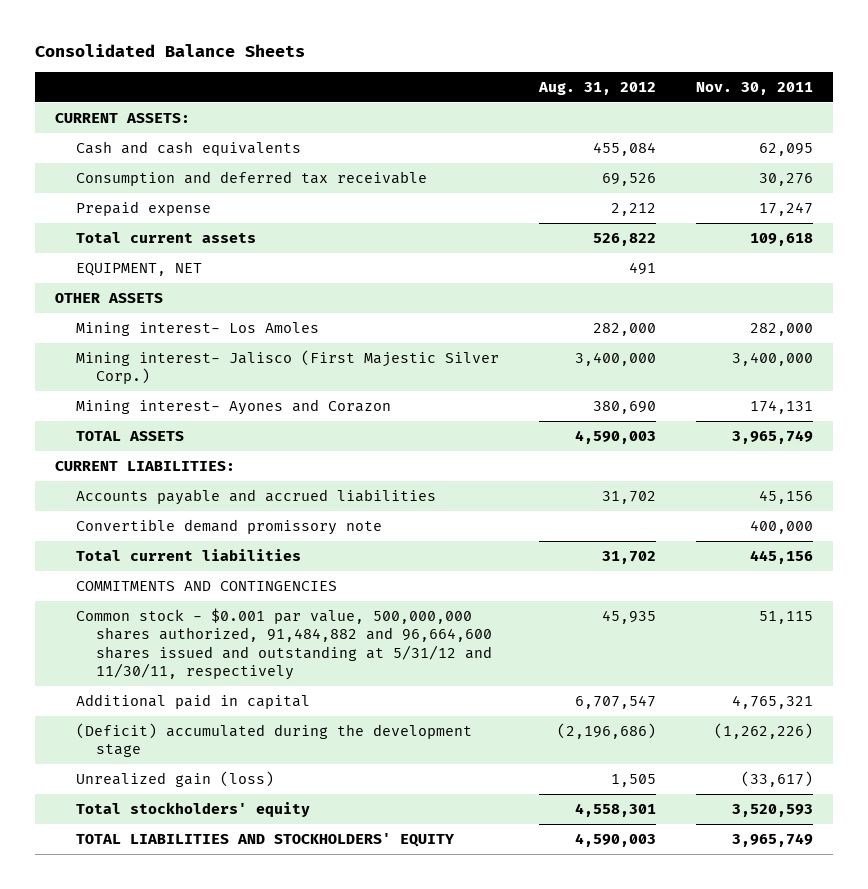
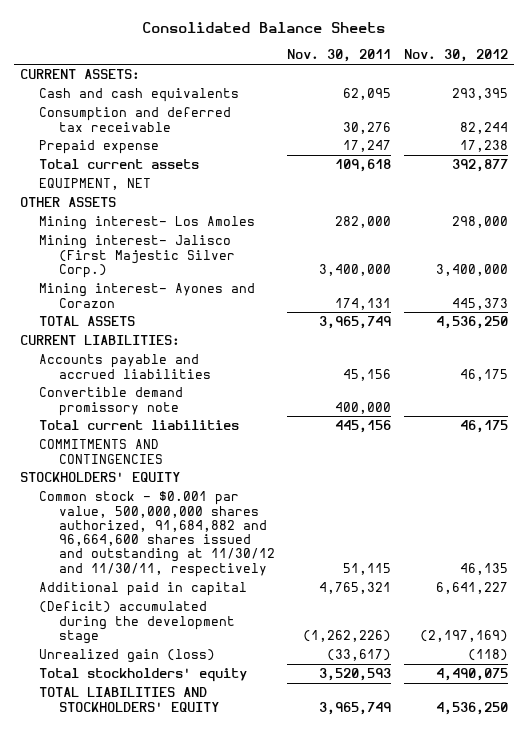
- | Aug. 31, 2012 | Nov. 30, 2011
+ | Nov. 30, 2011 | Nov. 30, 2012
- Common stock - $0.001 par value, 500,000,000 shares authorized, 91,484,882 and 96,664,600 shares issued and outstanding at 5/31/12 and 11/30/11, respectively | 45,935 | 51,115
+ STOCKHOLDERS' EQUITY
+ Common stock - $0.001 par value, 500,000,000 shares authorized, 91,684,882 and 96,664,600 shares issued and outstanding at 11/30/12 and 11/30/11, respectively | 51,115 | 46,135

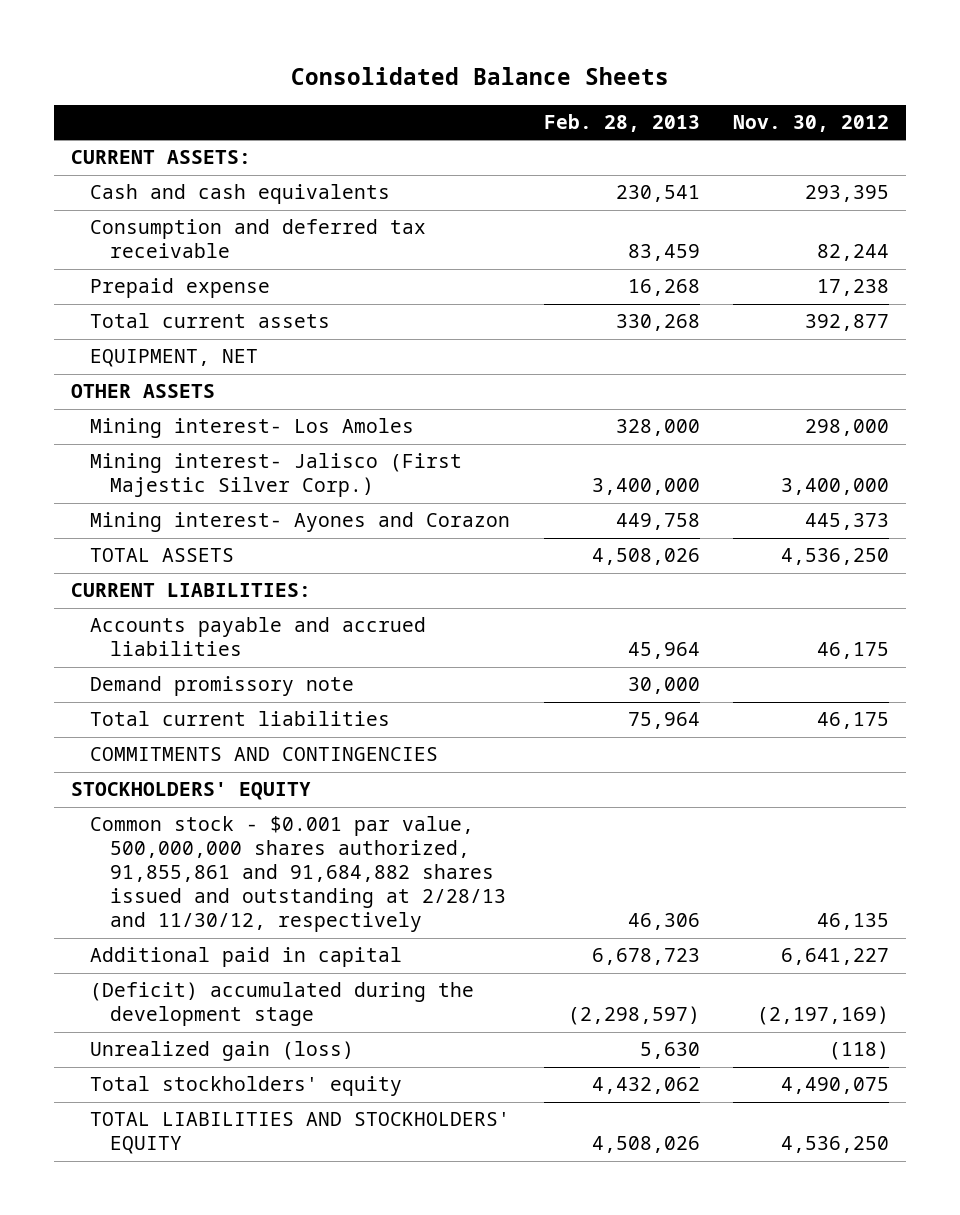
- | Nov. 30, 2011 | Nov. 30, 2012
+ | Feb. 28, 2013 | Nov. 30, 2012
- Convertible demand promissory note | 400,000 |
+ Demand promissory note | 30,000 |
- Common stock - $0.001 par value, 500,000,000 shares authorized, 91,684,882 and 96,664,600 shares issued and outstanding at 11/30/12 and 11/30/11, respectively | 51,115 | 46,135
+ Common stock - $0.001 par value, 500,000,000 shares authorized, 91,855,861 and 91,684,882 shares issued and outstanding at 2/28/13 and 11/30/12, respectively | 46,306 | 46,135

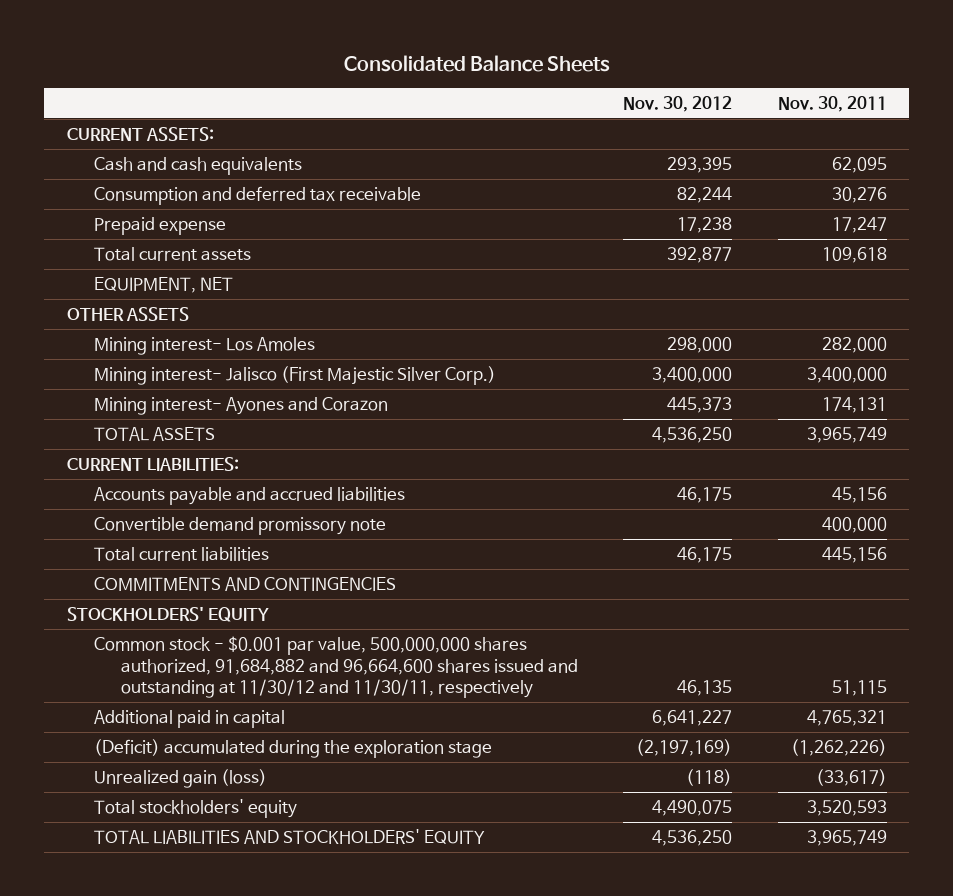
- | Feb. 28, 2013 | Nov. 30, 2012
+ | Nov. 30, 2012 | Nov. 30, 2011
- Demand promissory note | 30,000 |
+ Convertible demand promissory note | | 400,000
- Common stock - $0.001 par value, 500,000,000 shares authorized, 91,855,861 and 91,684,882 shares issued and outstanding at 2/28/13 and 11/30/12, respectively | 46,306 | 46,135
+ Common stock - $0.001 par value, 500,000,000 shares authorized, 91,684,882 and 96,664,600 shares issued and outstanding at 11/30/12 and 11/30/11, respectively | 46,135 | 51,115
- (Deficit) accumulated during the development stage | (2,298,597) | (2,197,169)
+ (Deficit) accumulated during the exploration stage | (2,197,169) | (1,262,226)

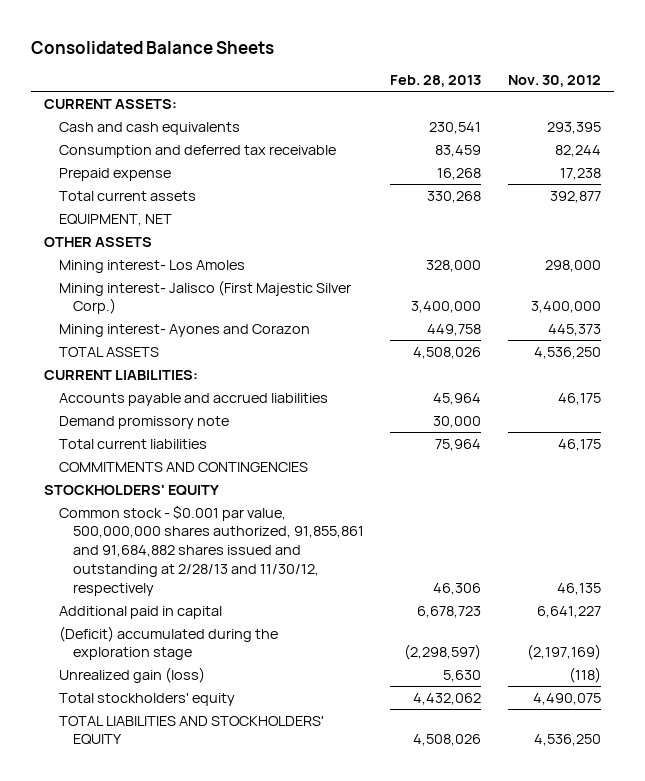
- | Nov. 30, 2012 | Nov. 30, 2011
+ | Feb. 28, 2013 | Nov. 30, 2012
- Convertible demand promissory note | | 400,000
+ Demand promissory note | 30,000 |
- Common stock - $0.001 par value, 500,000,000 shares authorized, 91,684,882 and 96,664,600 shares issued and outstanding at 11/30/12 and 11/30/11, respectively | 46,135 | 51,115
+ Common stock - $0.001 par value, 500,000,000 shares authorized, 91,855,861 and 91,684,882 shares issued and outstanding at 2/28/13 and 11/30/12, respectively | 46,306 | 46,135

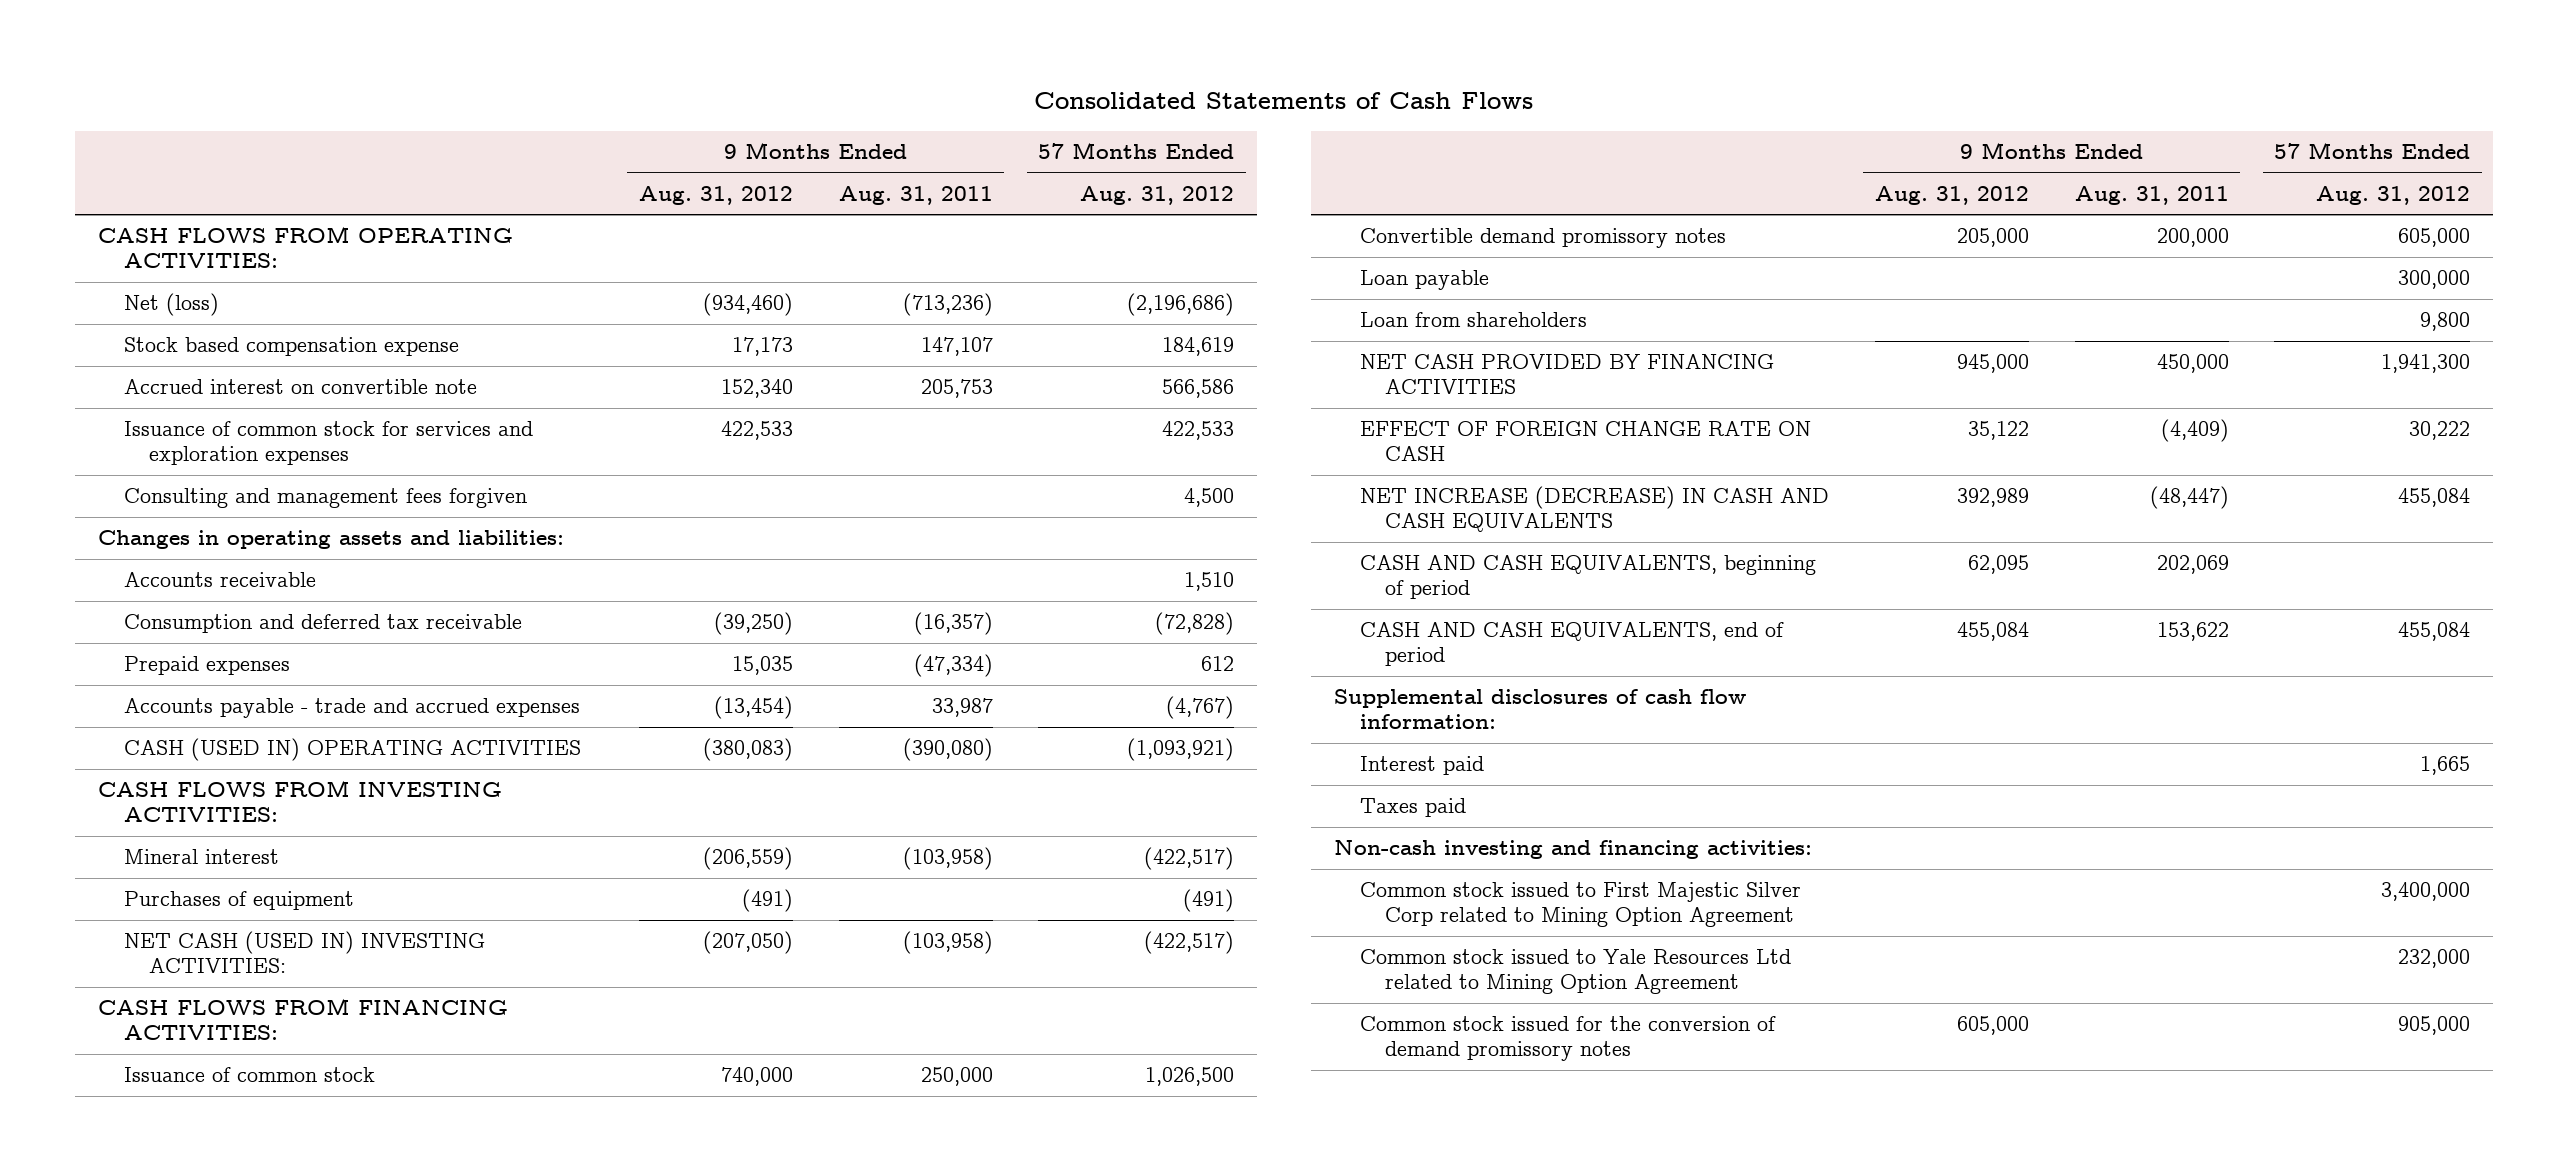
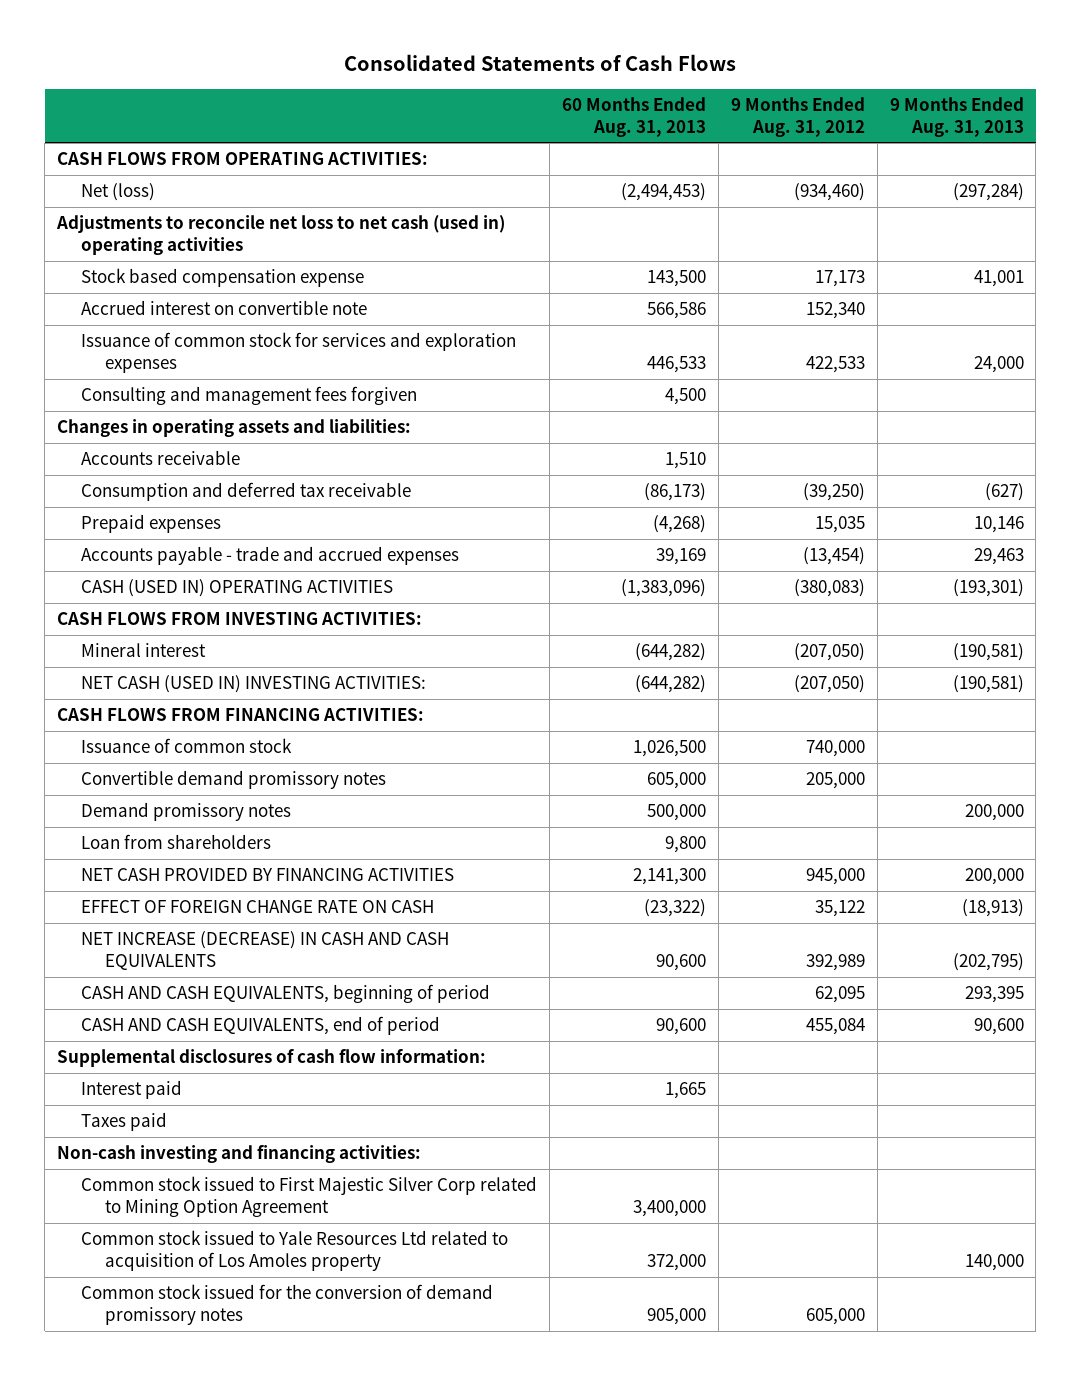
- | 9 Months Ended Aug. 31, 2012 | 9 Months Ended Aug. 31, 2011 | 57 Months Ended Aug. 31, 2012
+ | 60 Months Ended Aug. 31, 2013 | 9 Months Ended Aug. 31, 2012 | 9 Months Ended Aug. 31, 2013
+ Adjustments to reconcile net loss to net cash (used in) operating activities
- Mineral interest | (206,559) | (103,958) | (422,517)
- Purchases of equipment | (491) | | (491)
+ Mineral interest | (644,282) | (207,050) | (190,581)
- Loan payable | | | 300,000
+ Demand promissory notes | 500,000 | | 200,000
- Common stock issued to Yale Resources Ltd related to Mining Option Agreement | | | 232,000
+ Common stock issued to Yale Resources Ltd related to acquisition of Los Amoles property | 372,000 | | 140,000

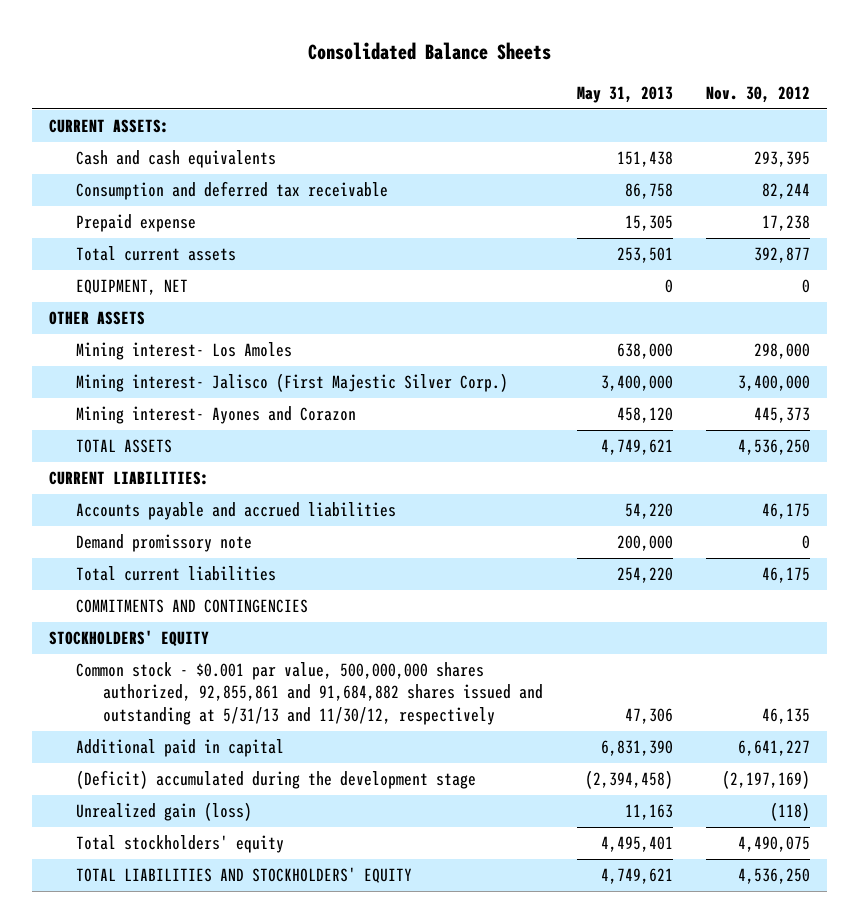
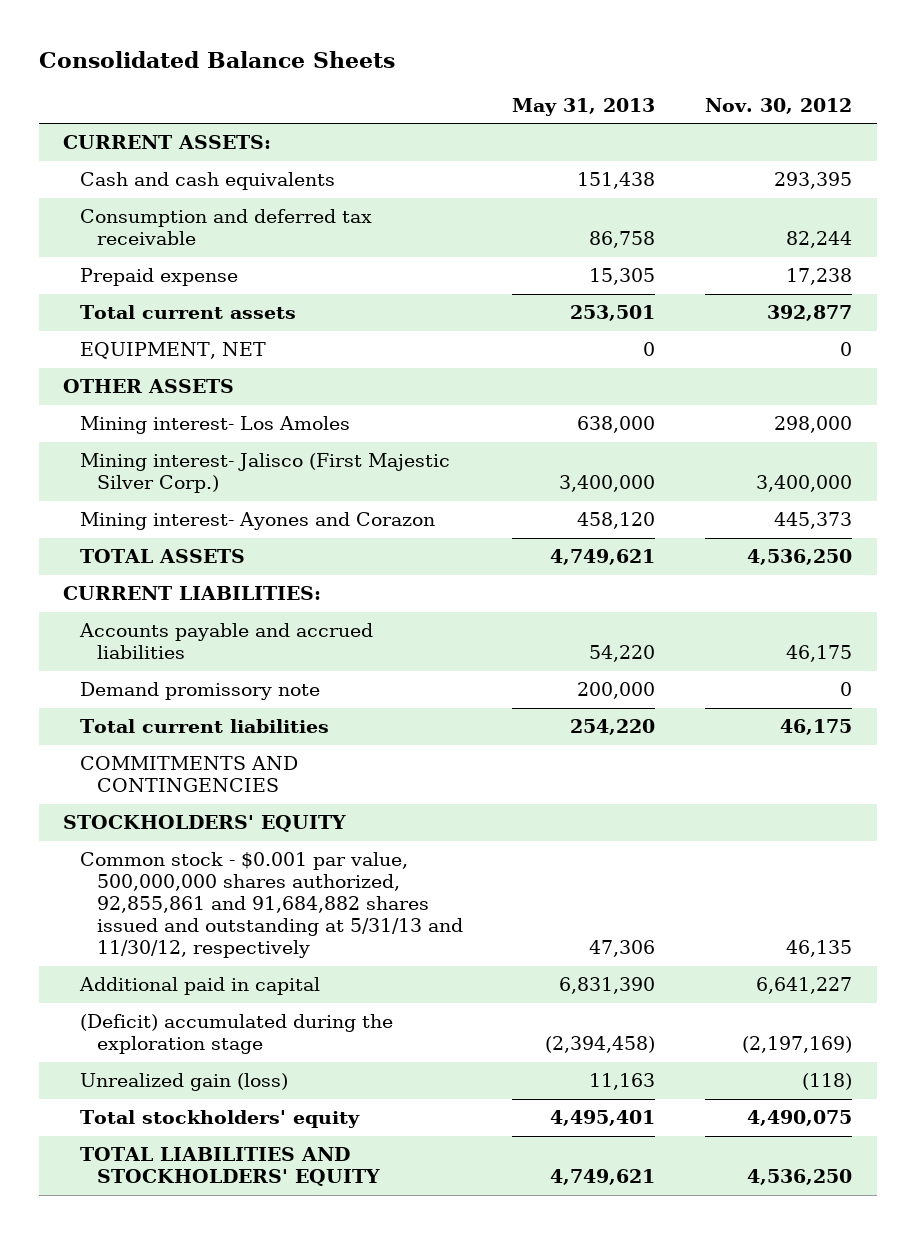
- (Deficit) accumulated during the development stage | (2,394,458) | (2,197,169)
+ (Deficit) accumulated during the exploration stage | (2,394,458) | (2,197,169)

